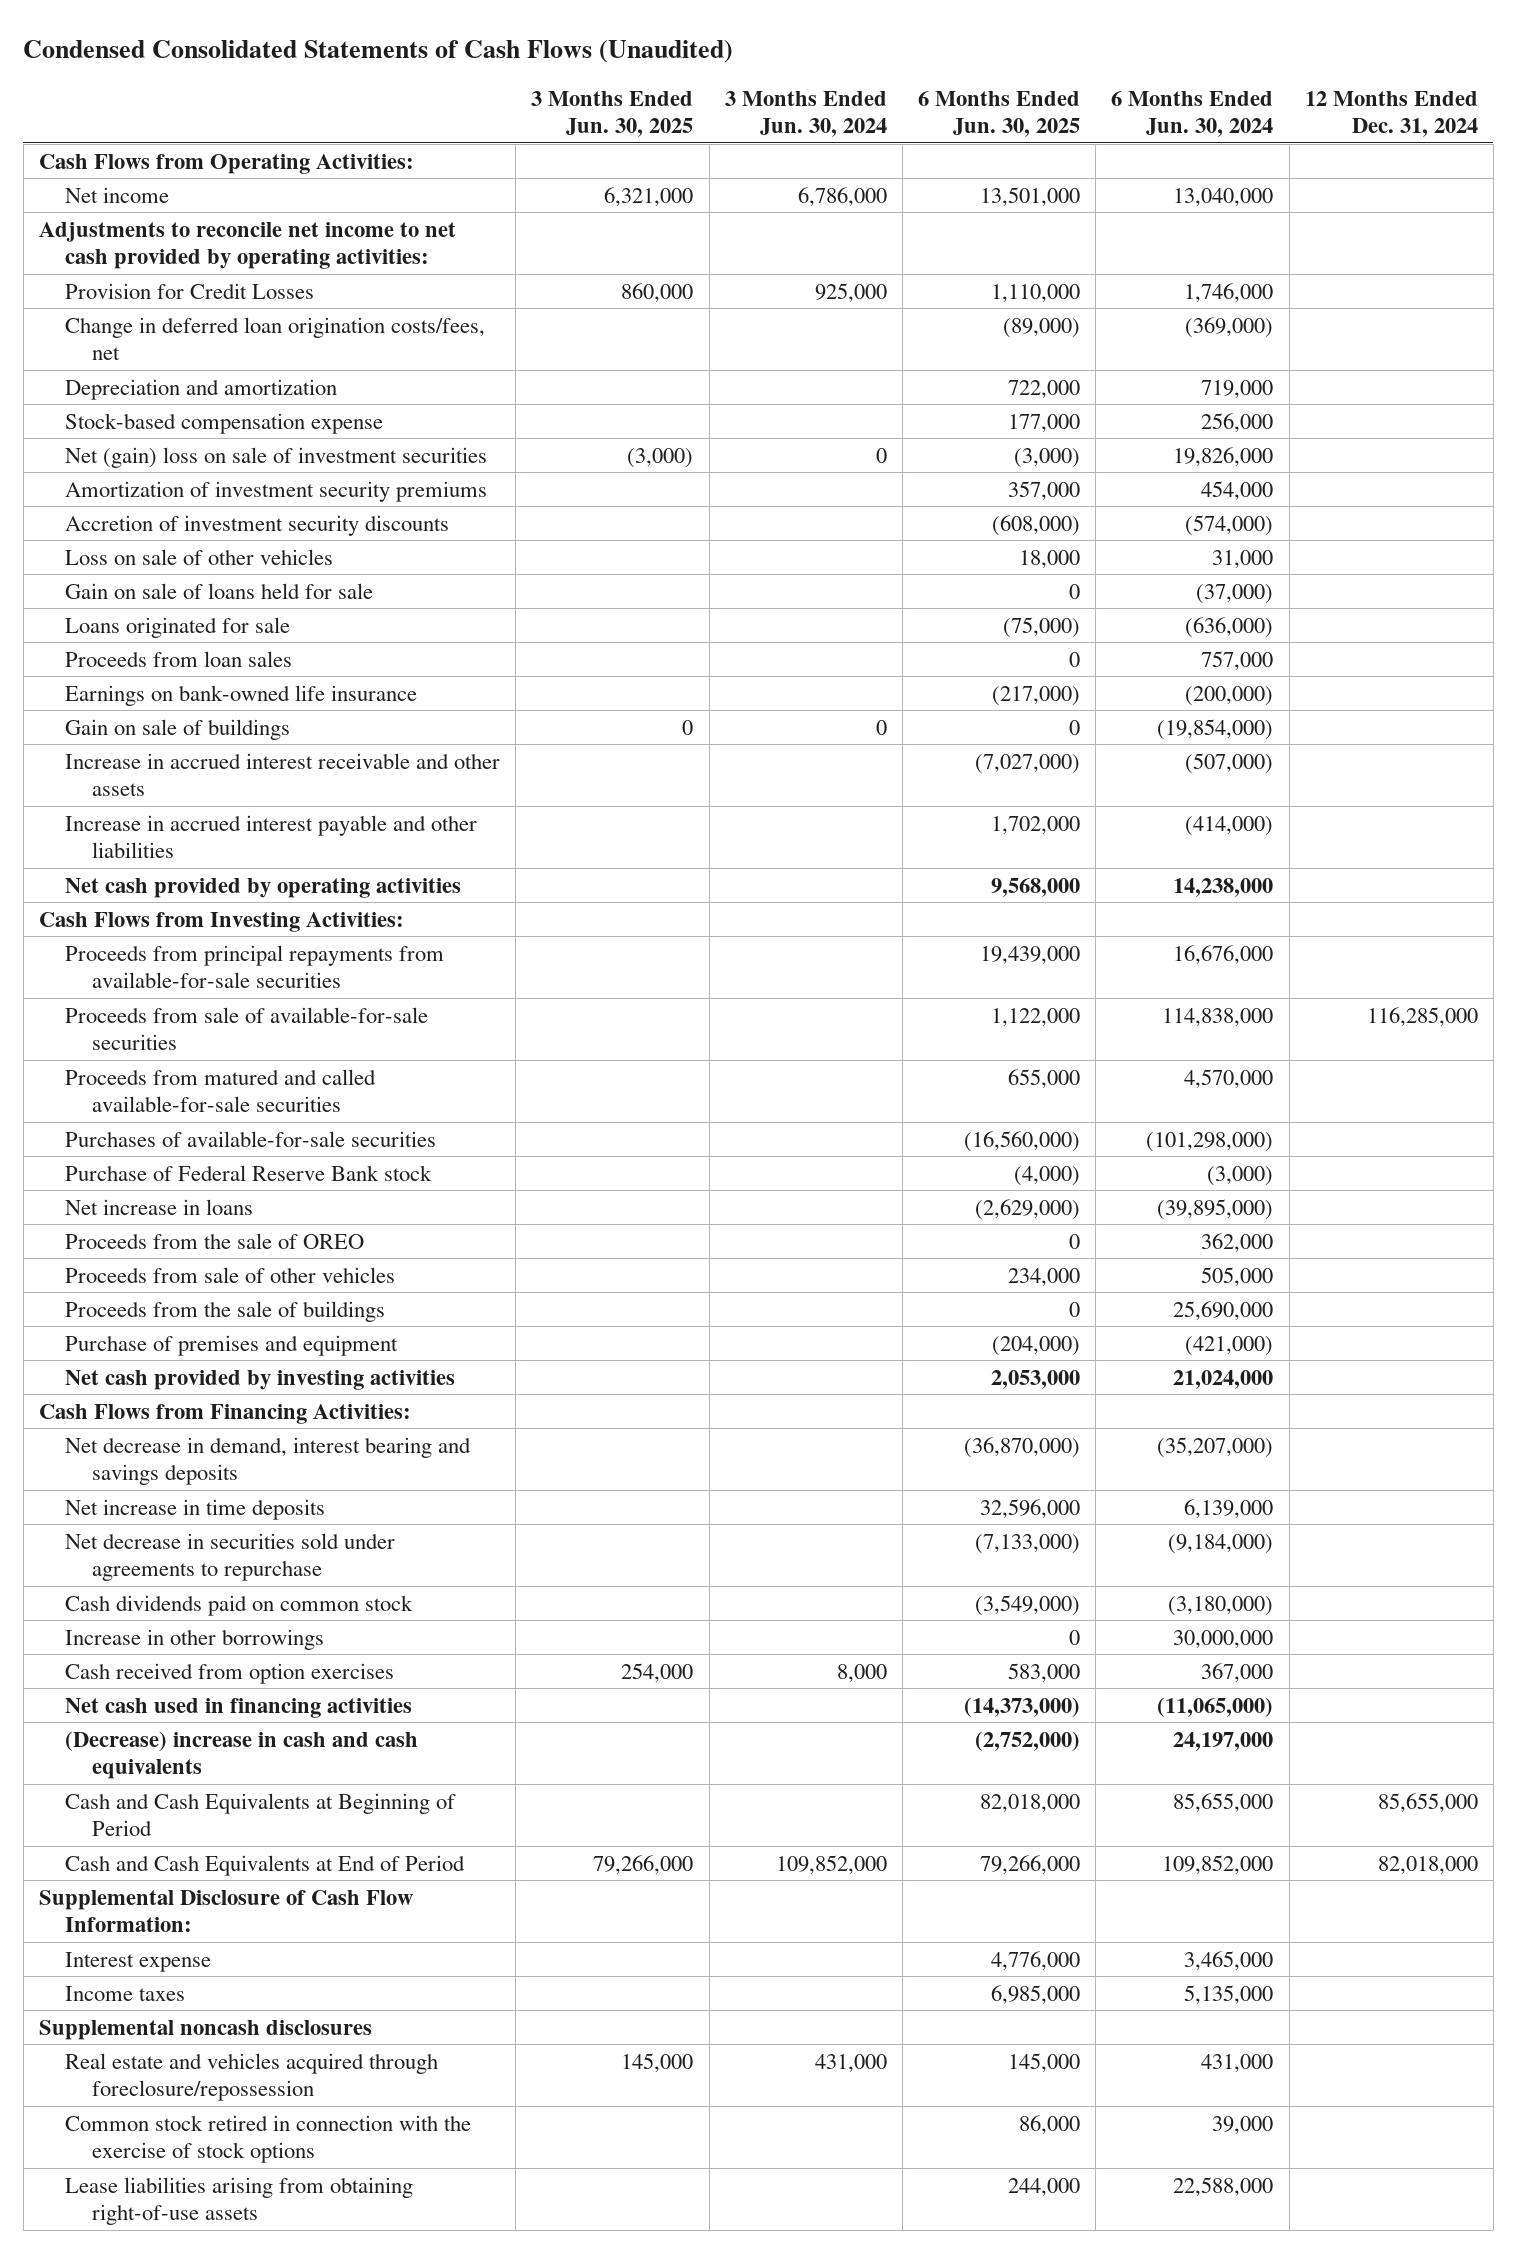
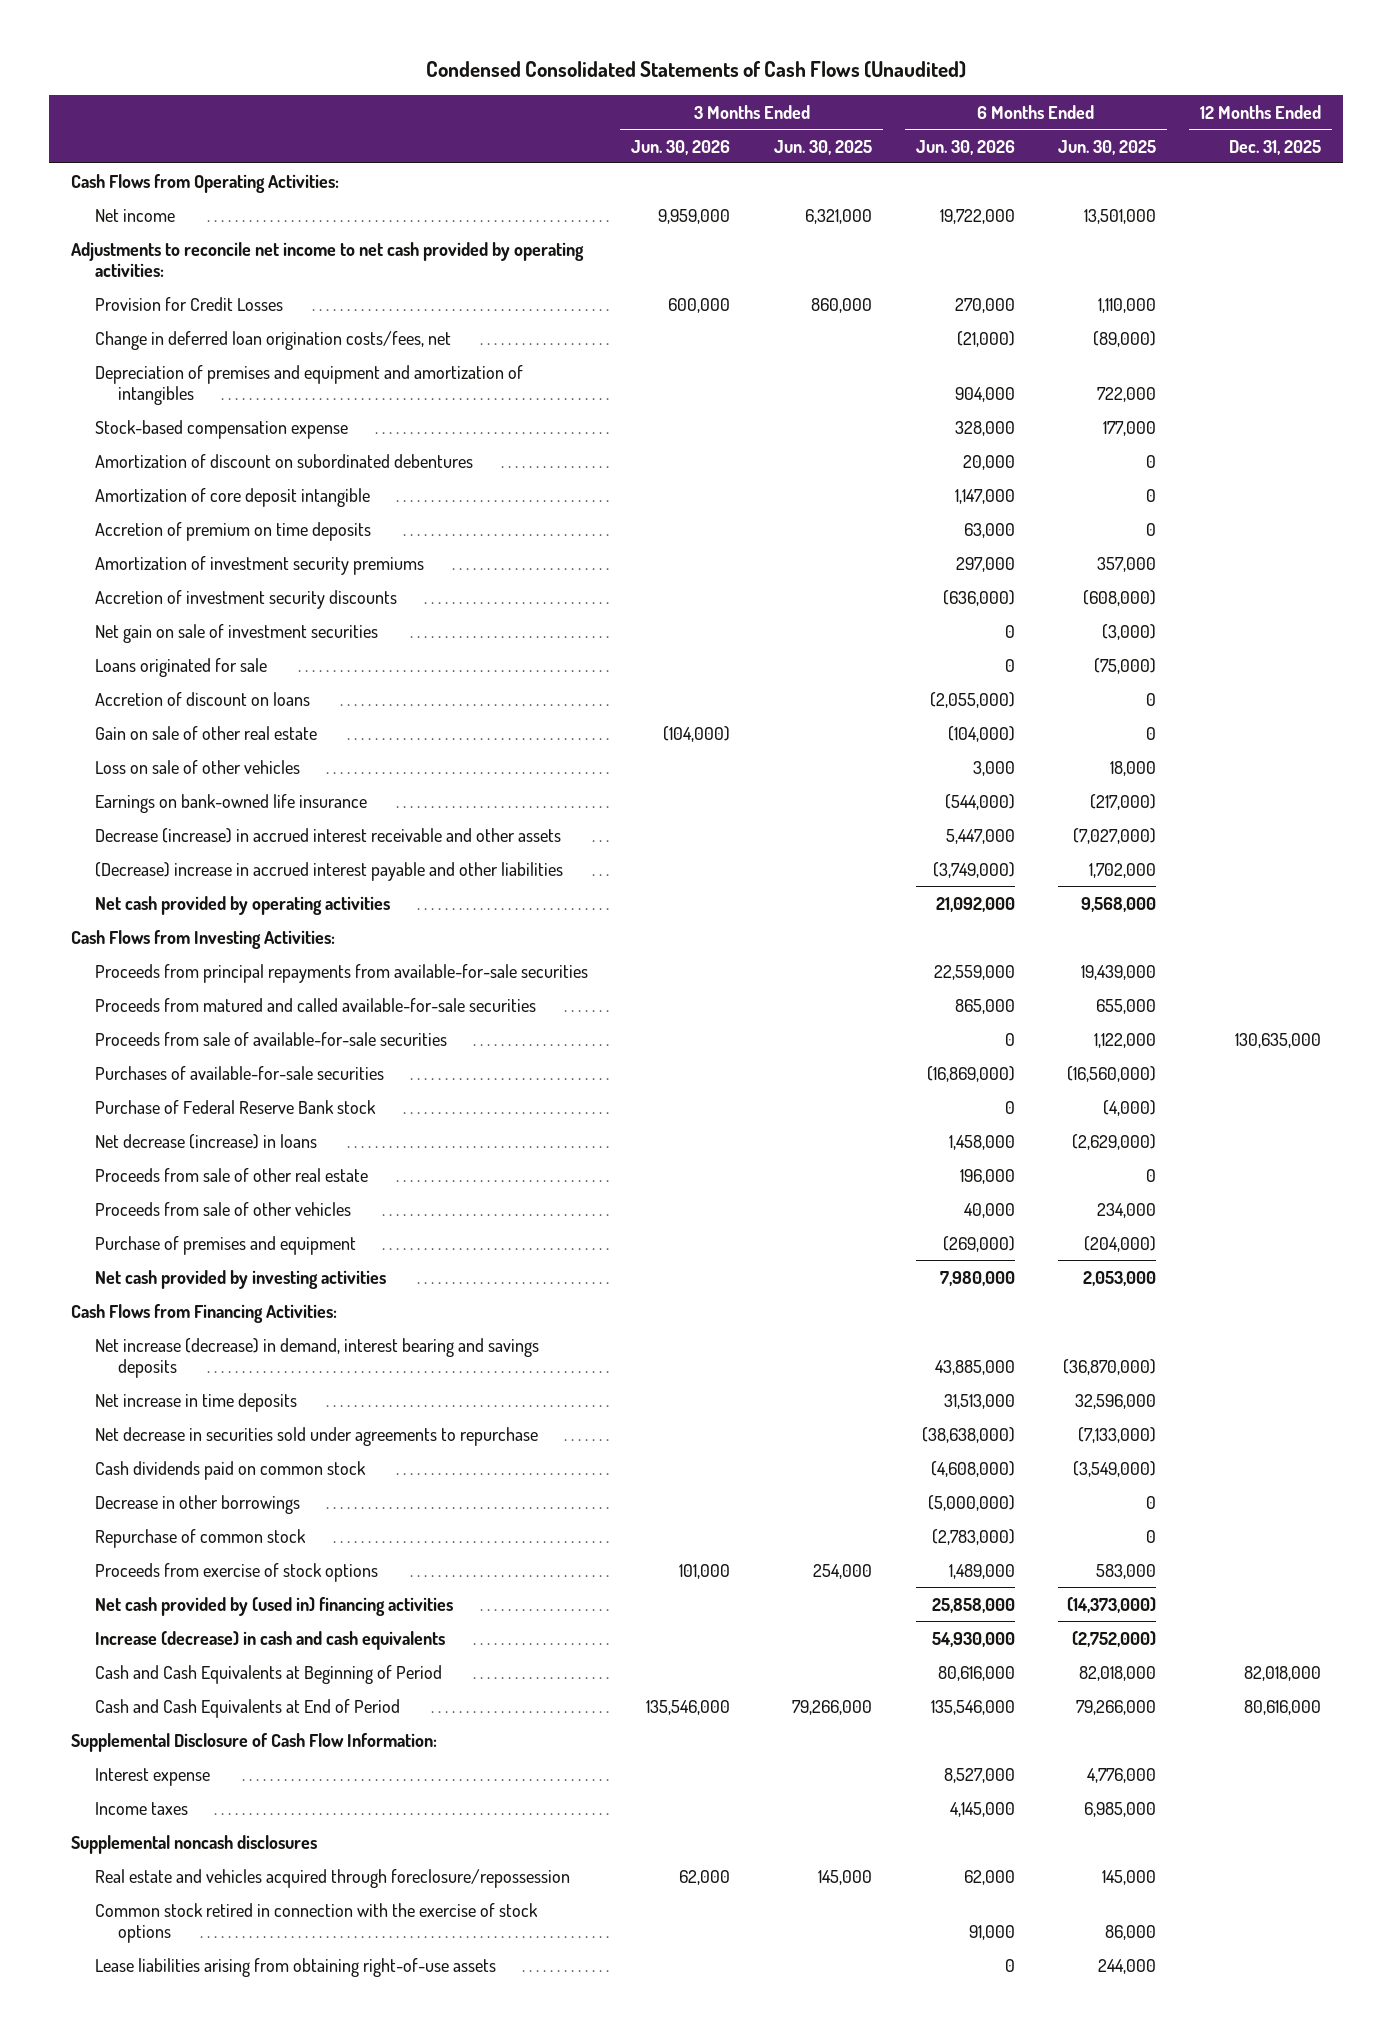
- | 3 Months Ended Jun. 30, 2025 | 3 Months Ended Jun. 30, 2024 | 6 Months Ended Jun. 30, 2025 | 6 Months Ended Jun. 30, 2024 | 12 Months Ended Dec. 31, 2024
+ | 3 Months Ended Jun. 30, 2026 | 3 Months Ended Jun. 30, 2025 | 6 Months Ended Jun. 30, 2026 | 6 Months Ended Jun. 30, 2025 | 12 Months Ended Dec. 31, 2025
- Depreciation and amortization | | | 722,000 | 719,000 |
+ Depreciation of premises and equipment and amortization of intangibles | | | 904,000 | 722,000 |
- Net (gain) loss on sale of investment securities | (3,000) | 0 | (3,000) | 19,826,000 |
+ Amortization of discount on subordinated debentures | | | 20,000 | 0 |
+ Amortization of core deposit intangible | | | 1,147,000 | 0 |
+ Accretion of premium on time deposits | | | 63,000 | 0 |
- Gain on sale of loans held for sale | | | 0 | (37,000) |
+ Net gain on sale of investment securities | | | 0 | (3,000) |
- Proceeds from loan sales | | | 0 | 757,000 |
+ Accretion of discount on loans | | | (2,055,000) | 0 |
+ Gain on sale of other real estate | (104,000) | | (104,000) | 0 |
moved down: Loss on sale of other vehicles | | | 3,000 | 18,000 |
- Gain on sale of buildings | 0 | 0 | 0 | (19,854,000) |
- Increase in accrued interest receivable and other assets | | | (7,027,000) | (507,000) |
- Increase in accrued interest payable and other liabilities | | | 1,702,000 | (414,000) |
+ Decrease (increase) in accrued interest receivable and other assets | | | 5,447,000 | (7,027,000) |
+ (Decrease) increase in accrued interest payable and other liabilities | | | (3,749,000) | 1,702,000 |
moved down: Proceeds from sale of available-for-sale securities | | | 0 | 1,122,000 | 130,635,000
- Net increase in loans | | | (2,629,000) | (39,895,000) |
- Proceeds from the sale of OREO | | | 0 | 362,000 |
+ Net decrease (increase) in loans | | | 1,458,000 | (2,629,000) |
+ Proceeds from sale of other real estate | | | 196,000 | 0 |
- Proceeds from the sale of buildings | | | 0 | 25,690,000 |
- Net decrease in demand, interest bearing and savings deposits | | | (36,870,000) | (35,207,000) |
+ Net increase (decrease) in demand, interest bearing and savings deposits | | | 43,885,000 | (36,870,000) |
- Increase in other borrowings | | | 0 | 30,000,000 |
- Cash received from option exercises | 254,000 | 8,000 | 583,000 | 367,000 |
- Net cash used in financing activities | | | (14,373,000) | (11,065,000) |
- (Decrease) increase in cash and cash equivalents | | | (2,752,000) | 24,197,000 |
+ Decrease in other borrowings | | | (5,000,000) | 0 |
+ Repurchase of common stock | | | (2,783,000) | 0 |
+ Proceeds from exercise of stock options | 101,000 | 254,000 | 1,489,000 | 583,000 |
+ Net cash provided by (used in) financing activities | | | 25,858,000 | (14,373,000) |
+ Increase (decrease) in cash and cash equivalents | | | 54,930,000 | (2,752,000) |

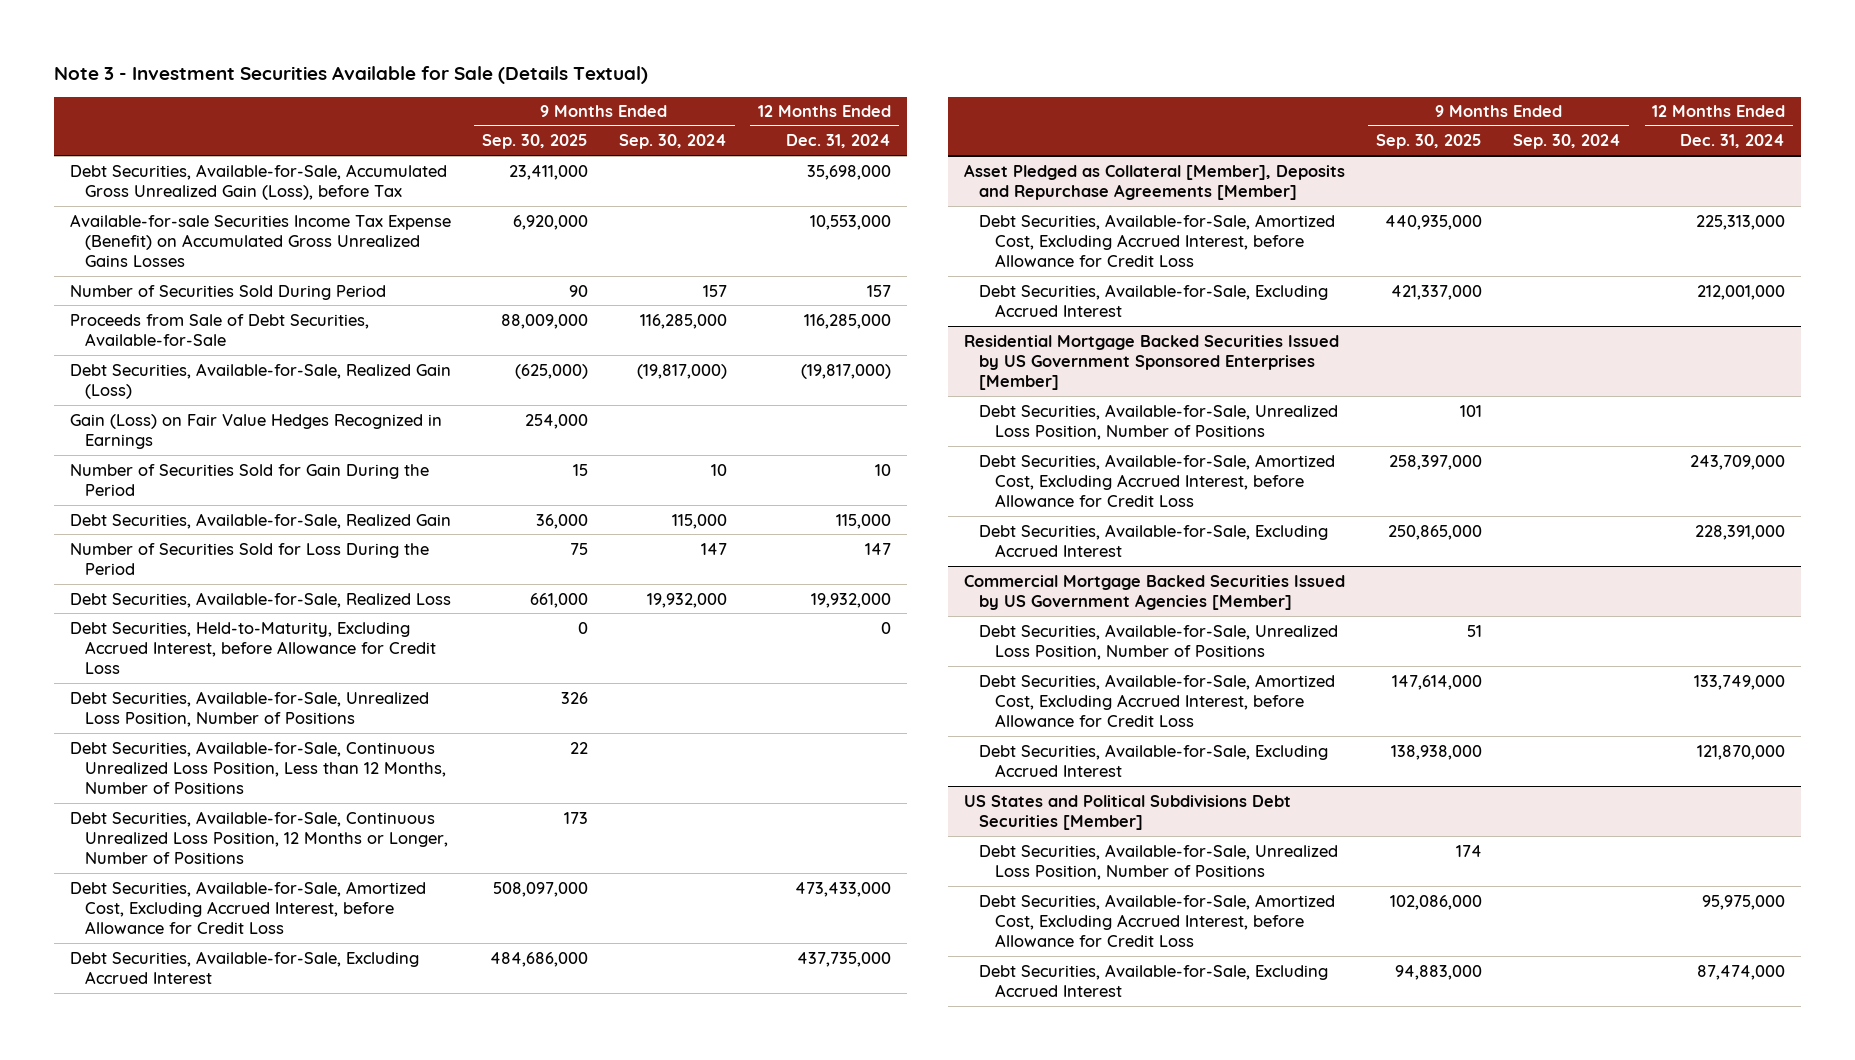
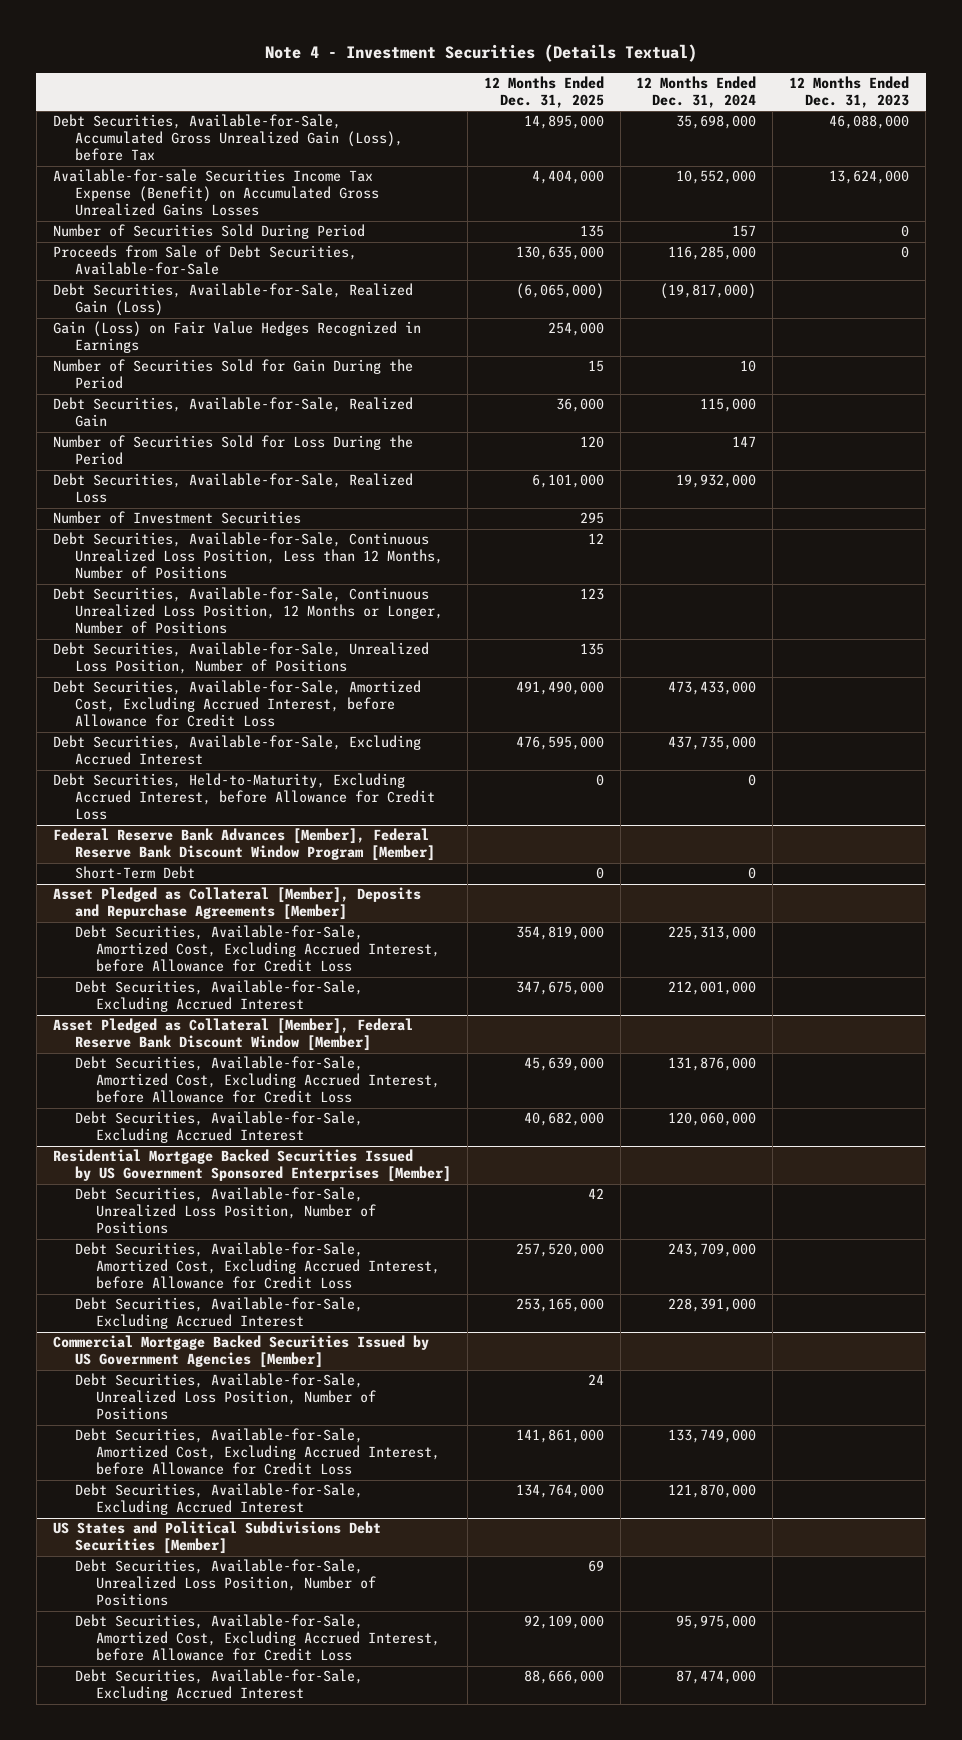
- Note 3 - Investment Securities Available for Sale (Details Textual)
+ Note 4 - Investment Securities (Details Textual)
- | 9 Months Ended Sep. 30, 2025 | 9 Months Ended Sep. 30, 2024 | 12 Months Ended Dec. 31, 2024
+ | 12 Months Ended Dec. 31, 2025 | 12 Months Ended Dec. 31, 2024 | 12 Months Ended Dec. 31, 2023
- Available-for-sale Securities Income Tax Expense (Benefit) on Accumulated Gross Unrealized Gains Losses | 6,920,000 | | 10,553,000
+ Available-for-sale Securities Income Tax Expense (Benefit) on Accumulated Gross Unrealized Gains Losses | 4,404,000 | 10,552,000 | 13,624,000
+ Number of Investment Securities | 295 | |
moved down: Debt Securities, Available-for-Sale, Unrealized Loss Position, Number of Positions | 135 | |
moved down: Debt Securities, Held-to-Maturity, Excluding Accrued Interest, before Allowance for Credit Loss | 0 | 0 |
+ Federal Reserve Bank Advances [Member], Federal Reserve Bank Discount Window Program [Member]
+ Short-Term Debt | 0 | 0 |
+ Asset Pledged as Collateral [Member], Federal Reserve Bank Discount Window [Member]
+ Debt Securities, Available-for-Sale, Amortized Cost, Excluding Accrued Interest, before Allowance for Credit Loss | 45,639,000 | 131,876,000 |
+ Debt Securities, Available-for-Sale, Excluding Accrued Interest | 40,682,000 | 120,060,000 |

